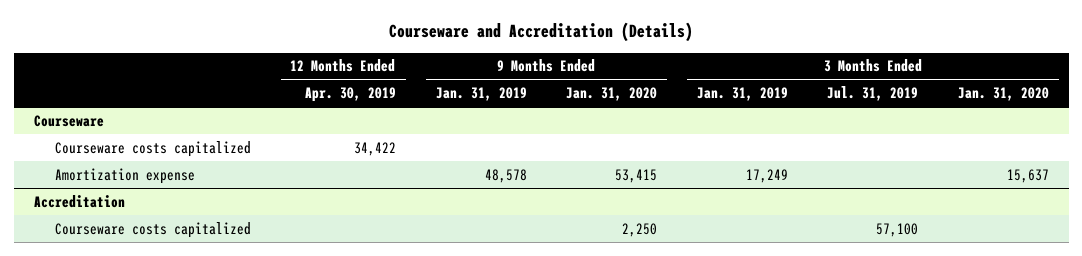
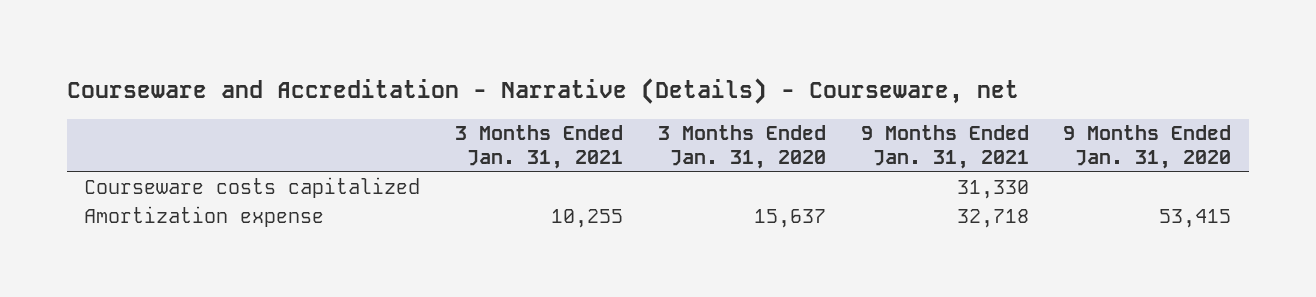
- Courseware and Accreditation (Details)
+ Courseware and Accreditation - Narrative (Details) - Courseware, net
- | 12 Months Ended Apr. 30, 2019 | 9 Months Ended Jan. 31, 2019 | 9 Months Ended Jan. 31, 2020 | 3 Months Ended Jan. 31, 2019 | 3 Months Ended Jul. 31, 2019 | 3 Months Ended Jan. 31, 2020
+ | 3 Months Ended Jan. 31, 2021 | 3 Months Ended Jan. 31, 2020 | 9 Months Ended Jan. 31, 2021 | 9 Months Ended Jan. 31, 2020
- Courseware
- Accreditation
- Courseware costs capitalized | | | 2,250 | | 57,100 |

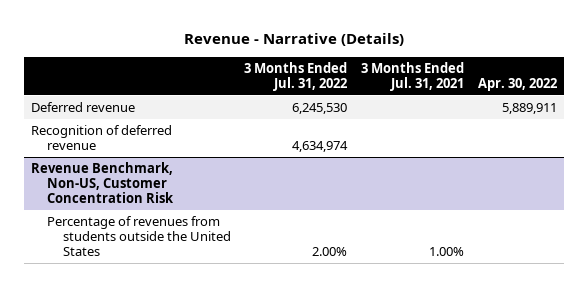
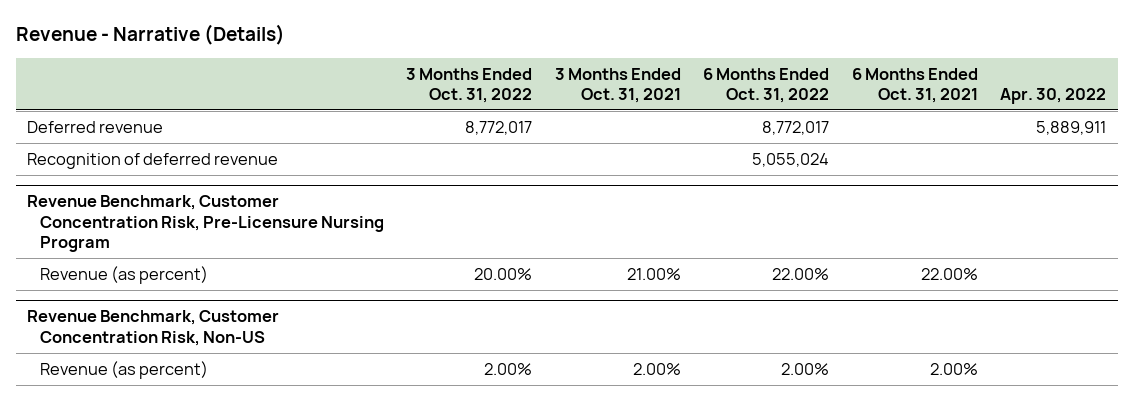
- | 3 Months Ended Jul. 31, 2022 | 3 Months Ended Jul. 31, 2021 | Apr. 30, 2022
+ | 3 Months Ended Oct. 31, 2022 | 3 Months Ended Oct. 31, 2021 | 6 Months Ended Oct. 31, 2022 | 6 Months Ended Oct. 31, 2021 | Apr. 30, 2022
- Revenue Benchmark, Non-US, Customer Concentration Risk
- Percentage of revenues from students outside the United States | 2.00% | 1.00% |
+ Revenue Benchmark, Customer Concentration Risk, Pre-Licensure Nursing Program
+ Revenue (as percent) | 20.00% | 21.00% | 22.00% | 22.00% |
+ Revenue Benchmark, Customer Concentration Risk, Non-US
+ Revenue (as percent) | 2.00% | 2.00% | 2.00% | 2.00% |

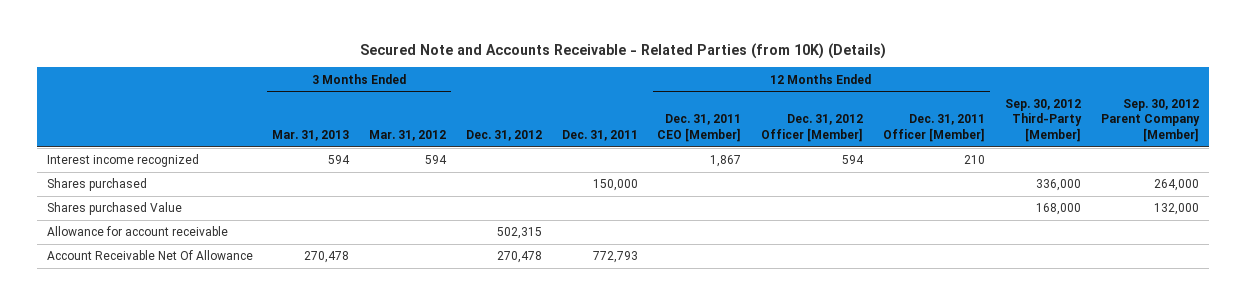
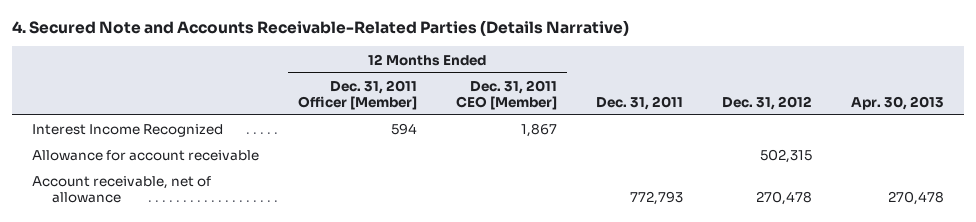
- Secured Note and Accounts Receivable - Related Parties (from 10K) (Details)
+ 4. Secured Note and Accounts Receivable-Related Parties (Details Narrative)
- | 3 Months Ended Mar. 31, 2013 | 3 Months Ended Mar. 31, 2012 | Dec. 31, 2012 | Dec. 31, 2011 | 12 Months Ended Dec. 31, 2011 CEO [Member] | 12 Months Ended Dec. 31, 2012 Officer [Member] | 12 Months Ended Dec. 31, 2011 Officer [Member] | Sep. 30, 2012 Third-Party [Member] | Sep. 30, 2012 Parent Company [Member]
+ | 12 Months Ended Dec. 31, 2011 Officer [Member] | 12 Months Ended Dec. 31, 2011 CEO [Member] | Dec. 31, 2011 | Dec. 31, 2012 | Apr. 30, 2013
- Interest income recognized | 594 | 594 | | | 1,867 | 594 | 210 | |
- Shares purchased | | | | 150,000 | | | | 336,000 | 264,000
- Shares purchased Value | | | | | | | | 168,000 | 132,000
+ Interest Income Recognized | 594 | 1,867 | | |
- Account Receivable Net Of Allowance | 270,478 | | 270,478 | 772,793 | | | | |
+ Account receivable, net of allowance | | | 772,793 | 270,478 | 270,478

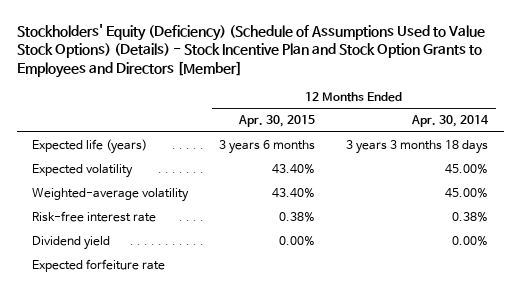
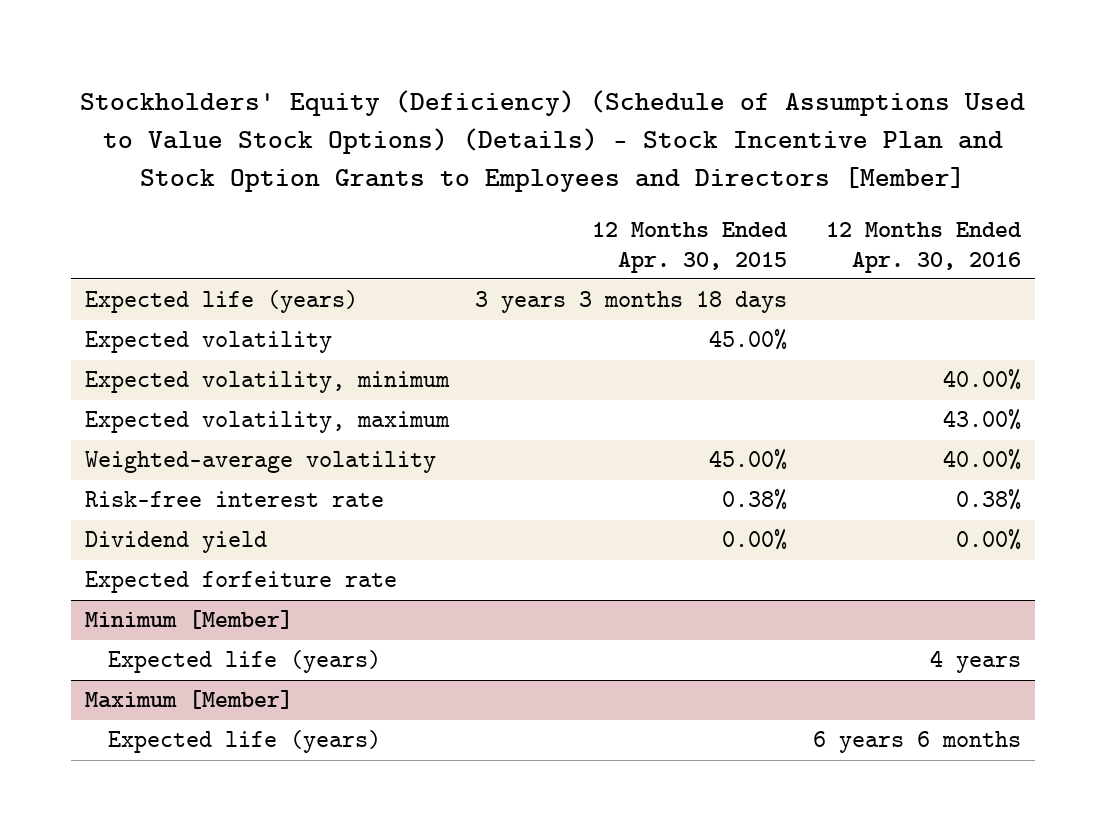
- | 12 Months Ended Apr. 30, 2015 | 12 Months Ended Apr. 30, 2014
+ | 12 Months Ended Apr. 30, 2015 | 12 Months Ended Apr. 30, 2016
- Expected life (years) | 3 years 6 months | 3 years 3 months 18 days
- Expected volatility | 43.40% | 45.00%
- Weighted-average volatility | 43.40% | 45.00%
+ Expected life (years) | 3 years 3 months 18 days |
+ Expected volatility | 45.00% |
+ Expected volatility, minimum | | 40.00%
+ Expected volatility, maximum | | 43.00%
+ Weighted-average volatility | 45.00% | 40.00%
+ Minimum [Member]
+ Expected life (years) | | 4 years
+ Maximum [Member]
+ Expected life (years) | | 6 years 6 months

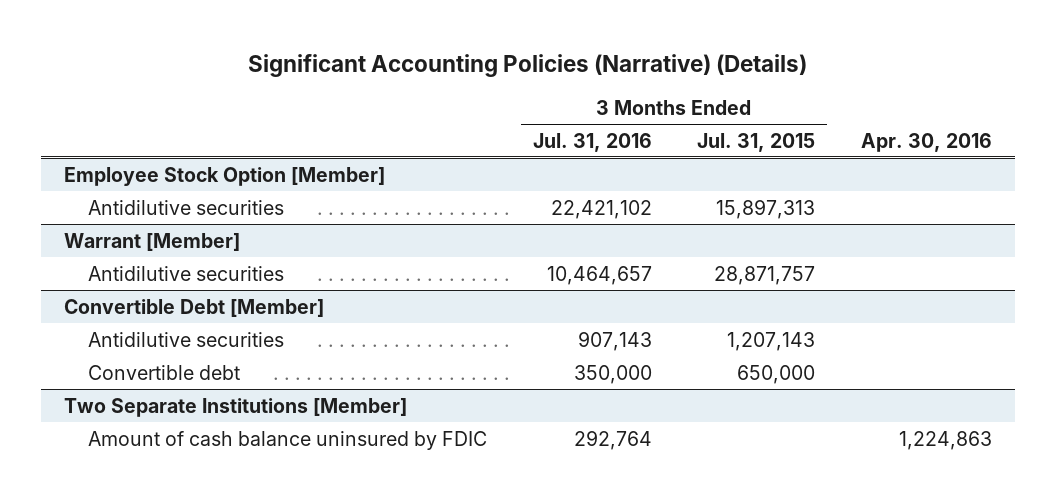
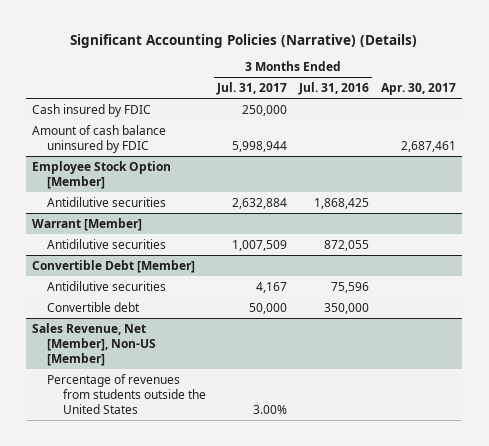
- | 3 Months Ended Jul. 31, 2016 | 3 Months Ended Jul. 31, 2015 | Apr. 30, 2016
+ | 3 Months Ended Jul. 31, 2017 | 3 Months Ended Jul. 31, 2016 | Apr. 30, 2017
+ Cash insured by FDIC | 250,000 | |
+ Amount of cash balance uninsured by FDIC | 5,998,944 | | 2,687,461
@ Employee Stock Option [Member]
- Antidilutive securities | 22,421,102 | 15,897,313 |
+ Antidilutive securities | 2,632,884 | 1,868,425 |
@ Warrant [Member]
- Antidilutive securities | 10,464,657 | 28,871,757 |
+ Antidilutive securities | 1,007,509 | 872,055 |
@ Convertible Debt [Member]
- Antidilutive securities | 907,143 | 1,207,143 |
+ Antidilutive securities | 4,167 | 75,596 |
- Two Separate Institutions [Member]
- Amount of cash balance uninsured by FDIC | 292,764 | | 1,224,863
+ Sales Revenue, Net [Member], Non-US [Member]
+ Percentage of revenues from students outside the United States | 3.00% | |

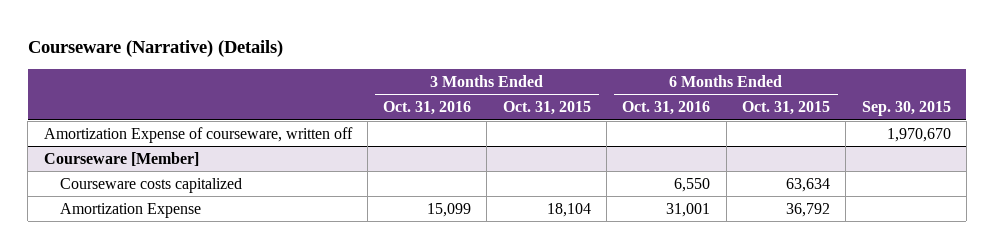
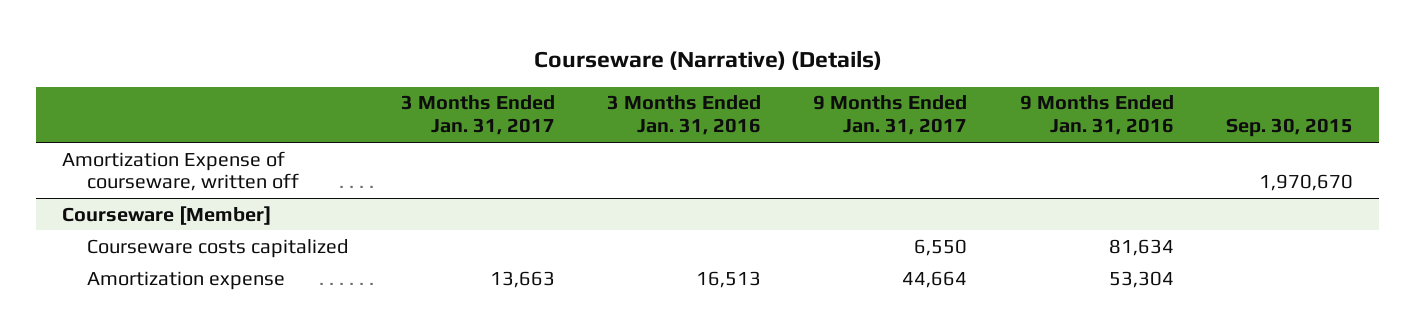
- | 3 Months Ended Oct. 31, 2016 | 3 Months Ended Oct. 31, 2015 | 6 Months Ended Oct. 31, 2016 | 6 Months Ended Oct. 31, 2015 | Sep. 30, 2015
+ | 3 Months Ended Jan. 31, 2017 | 3 Months Ended Jan. 31, 2016 | 9 Months Ended Jan. 31, 2017 | 9 Months Ended Jan. 31, 2016 | Sep. 30, 2015
@ Courseware [Member]
- Amortization Expense | 15,099 | 18,104 | 31,001 | 36,792 |
+ Amortization expense | 13,663 | 16,513 | 44,664 | 53,304 |

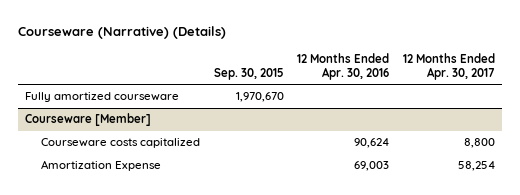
- | 3 Months Ended Jan. 31, 2017 | 3 Months Ended Jan. 31, 2016 | 9 Months Ended Jan. 31, 2017 | 9 Months Ended Jan. 31, 2016 | Sep. 30, 2015
+ | Sep. 30, 2015 | 12 Months Ended Apr. 30, 2016 | 12 Months Ended Apr. 30, 2017
- Amortization Expense of courseware, written off | | | | | 1,970,670
+ Fully amortized courseware | 1,970,670 | |
@ Courseware [Member]
- Amortization expense | 13,663 | 16,513 | 44,664 | 53,304 |
+ Amortization Expense | | 69,003 | 58,254

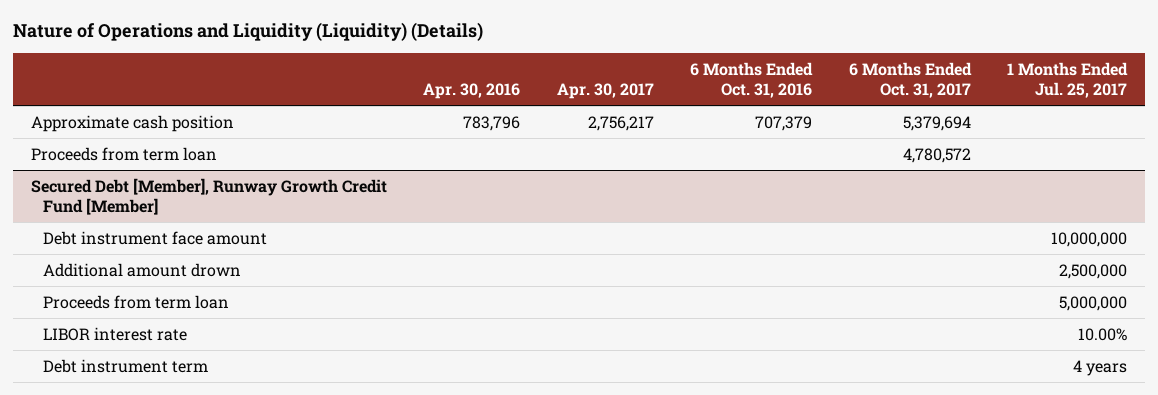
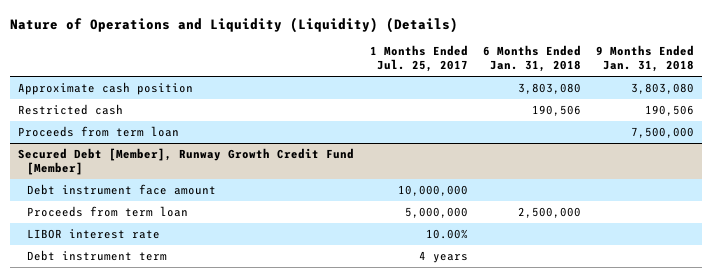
- | Apr. 30, 2016 | Apr. 30, 2017 | 6 Months Ended Oct. 31, 2016 | 6 Months Ended Oct. 31, 2017 | 1 Months Ended Jul. 25, 2017
+ | 1 Months Ended Jul. 25, 2017 | 6 Months Ended Jan. 31, 2018 | 9 Months Ended Jan. 31, 2018
+ Restricted cash | | 190,506 | 190,506
@ Secured Debt [Member], Runway Growth Credit Fund [Member]
- Additional amount drown | | | | | 2,500,000

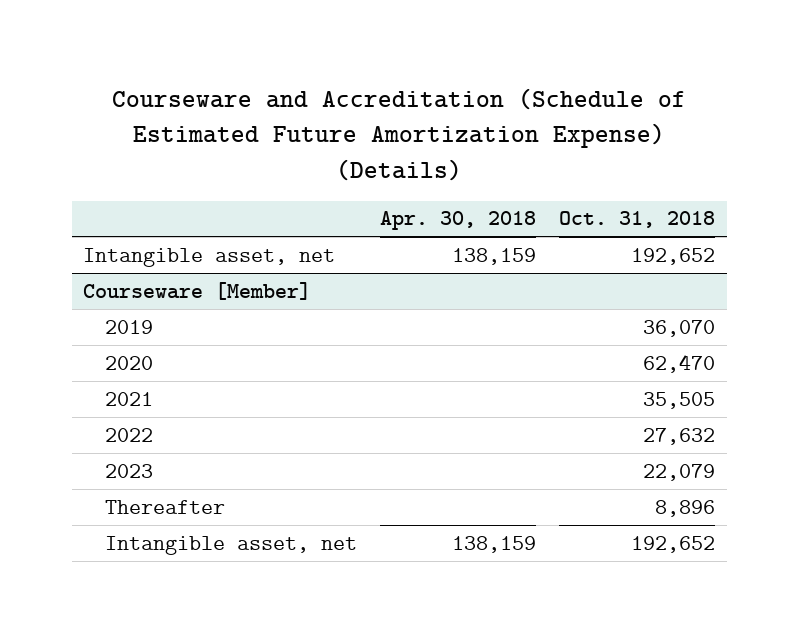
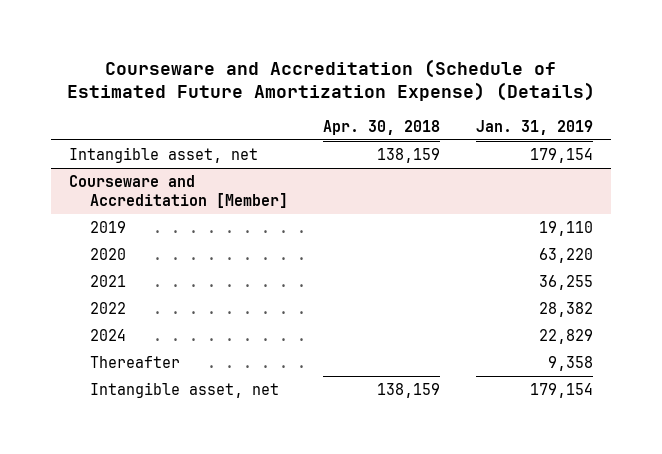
- | Apr. 30, 2018 | Oct. 31, 2018
+ | Apr. 30, 2018 | Jan. 31, 2019
- Courseware [Member]
+ Courseware and Accreditation [Member]
- 2023 | | 22,079
+ 2024 | | 22,829

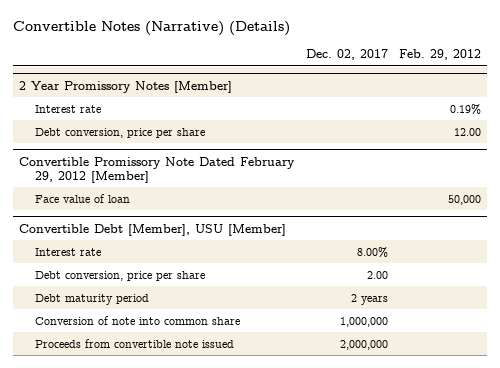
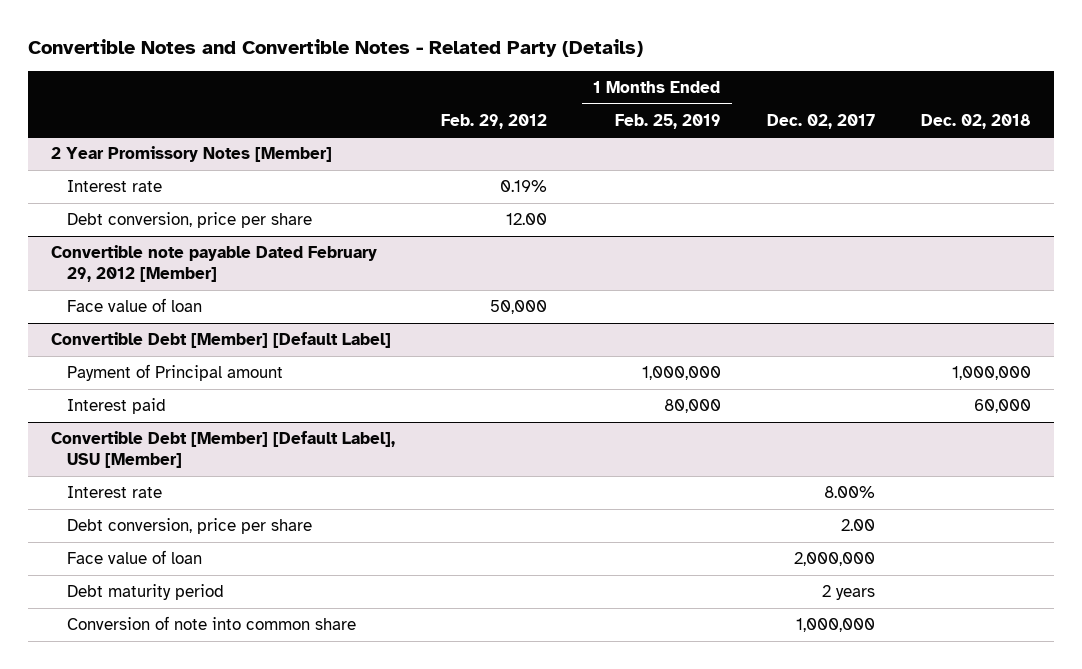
- Convertible Notes (Narrative) (Details)
+ Convertible Notes and Convertible Notes - Related Party (Details)
- | Dec. 02, 2017 | Feb. 29, 2012
+ | Feb. 29, 2012 | 1 Months Ended Feb. 25, 2019 | Dec. 02, 2017 | Dec. 02, 2018
- Convertible Promissory Note Dated February 29, 2012 [Member]
+ Convertible note payable Dated February 29, 2012 [Member]
- Convertible Debt [Member], USU [Member]
+ Convertible Debt [Member] [Default Label]
+ Payment of Principal amount | | 1,000,000 | | 1,000,000
+ Interest paid | | 80,000 | | 60,000
+ Convertible Debt [Member] [Default Label], USU [Member]
+ Face value of loan | | | 2,000,000 |
- Proceeds from convertible note issued | 2,000,000 |

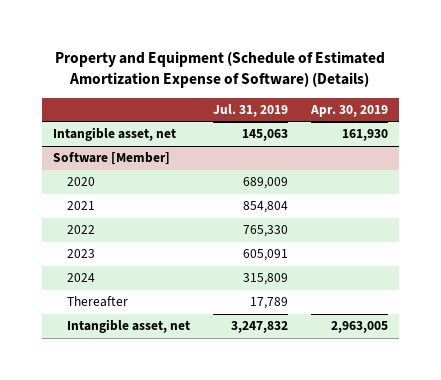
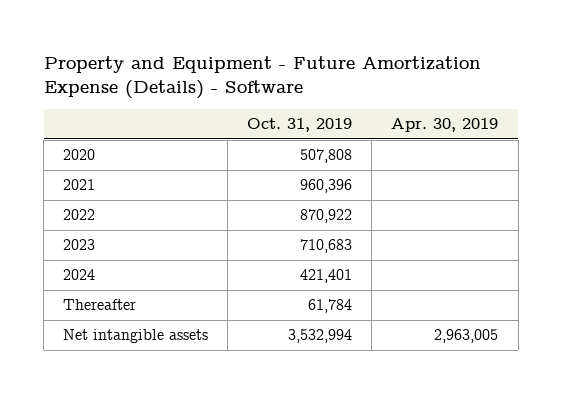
- Property and Equipment (Schedule of Estimated Amortization Expense of Software) (Details)
+ Property and Equipment - Future Amortization Expense (Details) - Software
- | Jul. 31, 2019 | Apr. 30, 2019
+ | Oct. 31, 2019 | Apr. 30, 2019
- Intangible asset, net | 145,063 | 161,930
- Software [Member]
- 2020 | 689,009 |
- 2021 | 854,804 |
- 2022 | 765,330 |
- 2023 | 605,091 |
- 2024 | 315,809 |
- Thereafter | 17,789 |
- Intangible asset, net | 3,247,832 | 2,963,005
+ 2020 | 507,808 |
+ 2021 | 960,396 |
+ 2022 | 870,922 |
+ 2023 | 710,683 |
+ 2024 | 421,401 |
+ Thereafter | 61,784 |
+ Net intangible assets | 3,532,994 | 2,963,005

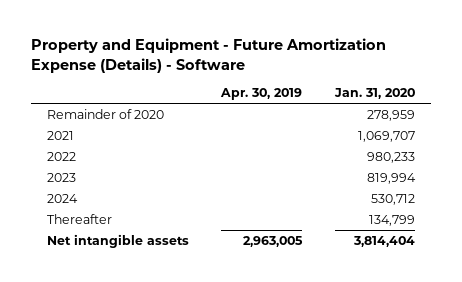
- | Oct. 31, 2019 | Apr. 30, 2019
+ | Apr. 30, 2019 | Jan. 31, 2020
- 2020 | 507,808 |
+ Remainder of 2020 | | 278,959

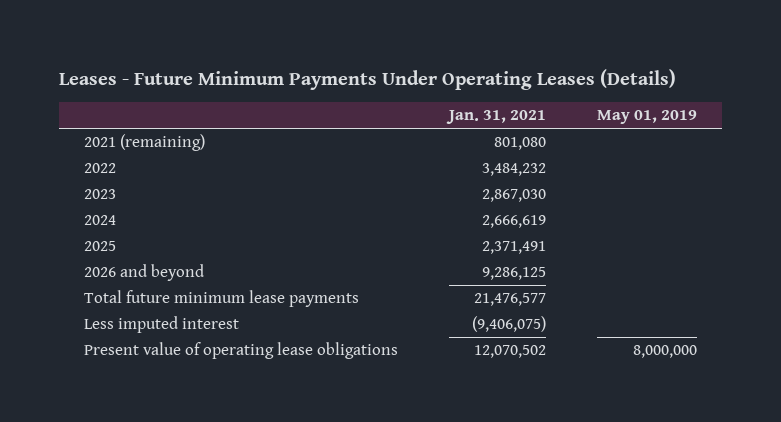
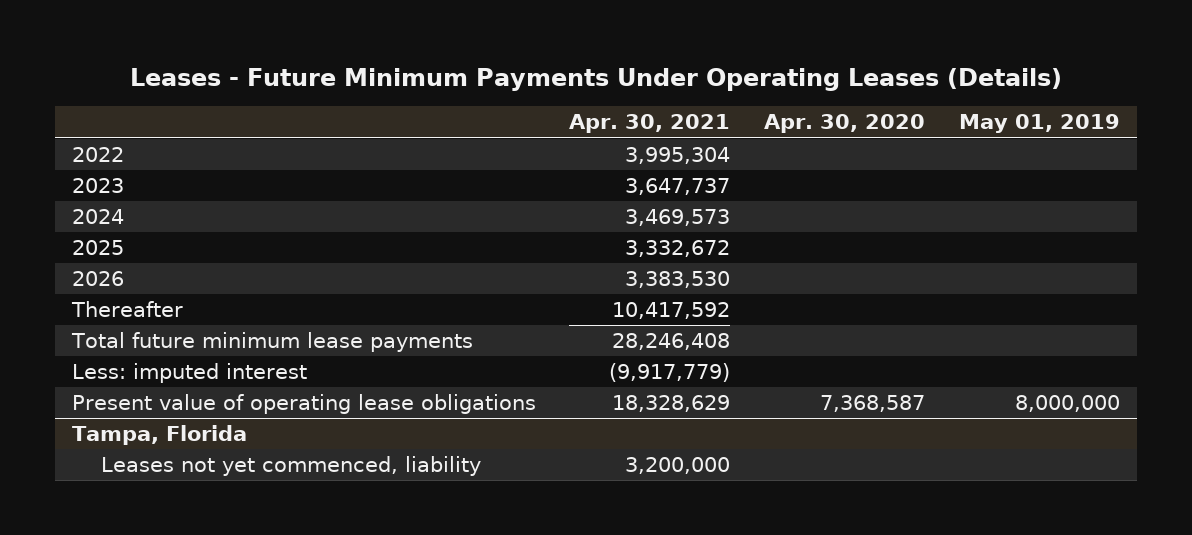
- | Jan. 31, 2021 | May 01, 2019
+ | Apr. 30, 2021 | Apr. 30, 2020 | May 01, 2019
- 2021 (remaining) | 801,080 |
- 2026 and beyond | 9,286,125 |
+ 2026 | 3,383,530 | |
+ Thereafter | 10,417,592 | |
- Less imputed interest | (9,406,075) |
+ Less: imputed interest | (9,917,779) | |
+ Tampa, Florida
+ Leases not yet commenced, liability | 3,200,000 | |

